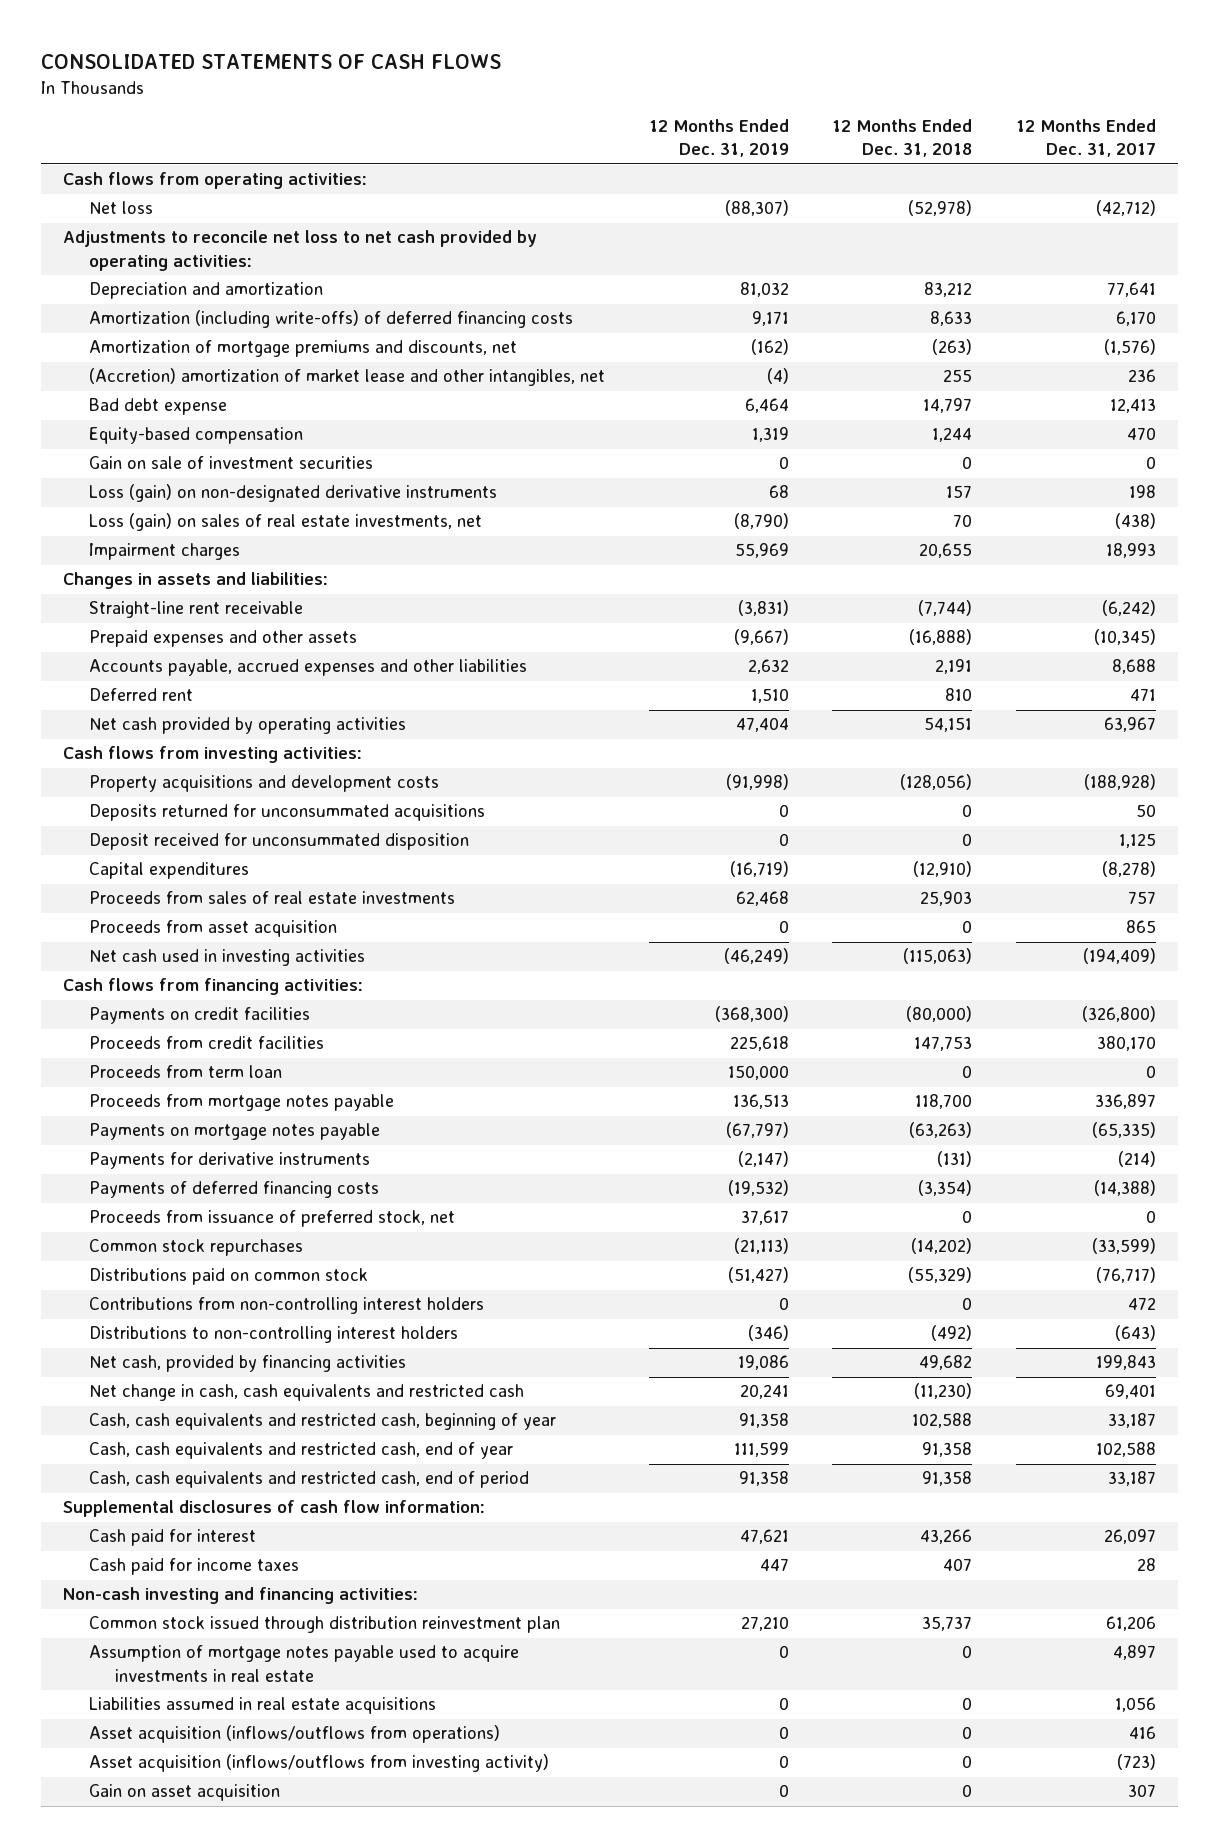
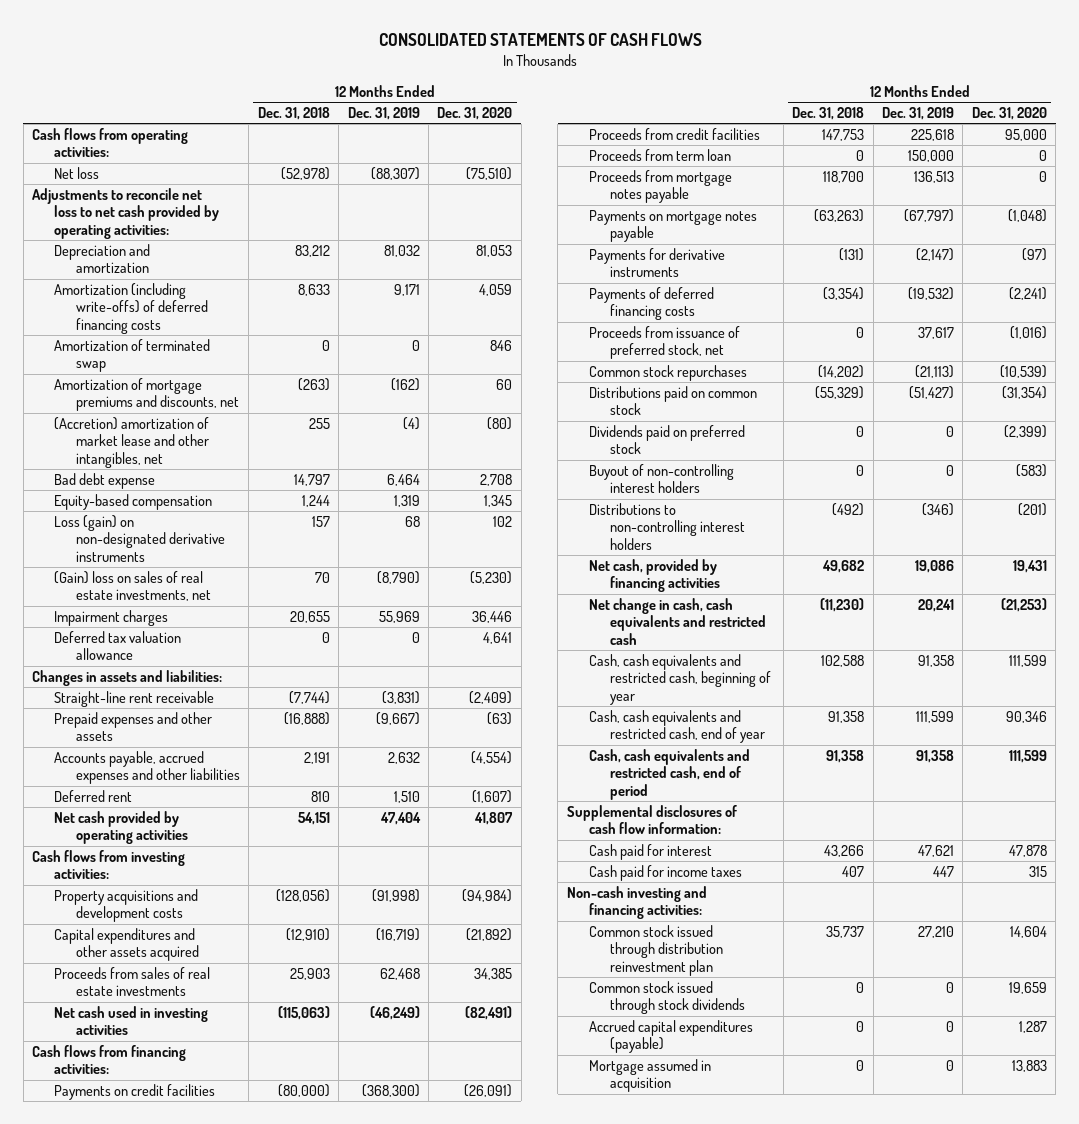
- | 12 Months Ended Dec. 31, 2019 | 12 Months Ended Dec. 31, 2018 | 12 Months Ended Dec. 31, 2017
+ | 12 Months Ended Dec. 31, 2018 | 12 Months Ended Dec. 31, 2019 | 12 Months Ended Dec. 31, 2020
+ Amortization of terminated swap | 0 | 0 | 846
- Gain on sale of investment securities | 0 | 0 | 0
- Loss (gain) on sales of real estate investments, net | (8,790) | 70 | (438)
+ (Gain) loss on sales of real estate investments, net | 70 | (8,790) | (5,230)
+ Deferred tax valuation allowance | 0 | 0 | 4,641
- Deposits returned for unconsummated acquisitions | 0 | 0 | 50
- Deposit received for unconsummated disposition | 0 | 0 | 1,125
- Capital expenditures | (16,719) | (12,910) | (8,278)
+ Capital expenditures and other assets acquired | (12,910) | (16,719) | (21,892)
- Proceeds from asset acquisition | 0 | 0 | 865
- Contributions from non-controlling interest holders | 0 | 0 | 472
+ Dividends paid on preferred stock | 0 | 0 | (2,399)
+ Buyout of non-controlling interest holders | 0 | 0 | (583)
- Assumption of mortgage notes payable used to acquire investments in real estate | 0 | 0 | 4,897
- Liabilities assumed in real estate acquisitions | 0 | 0 | 1,056
- Asset acquisition (inflows/outflows from operations) | 0 | 0 | 416
- Asset acquisition (inflows/outflows from investing activity) | 0 | 0 | (723)
- Gain on asset acquisition | 0 | 0 | 307
+ Common stock issued through stock dividends | 0 | 0 | 19,659
+ Accrued capital expenditures (payable) | 0 | 0 | 1,287
+ Mortgage assumed in acquisition | 0 | 0 | 13,883

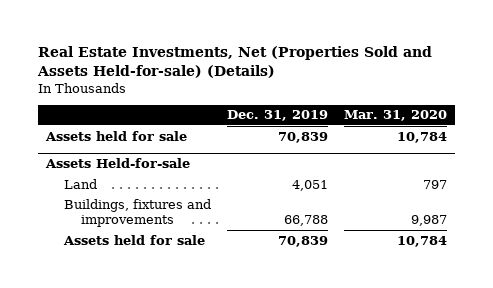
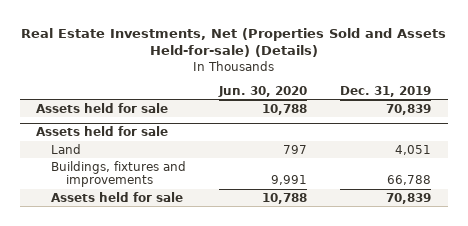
- | Dec. 31, 2019 | Mar. 31, 2020
+ | Jun. 30, 2020 | Dec. 31, 2019
- Assets Held-for-sale
+ Assets held for sale

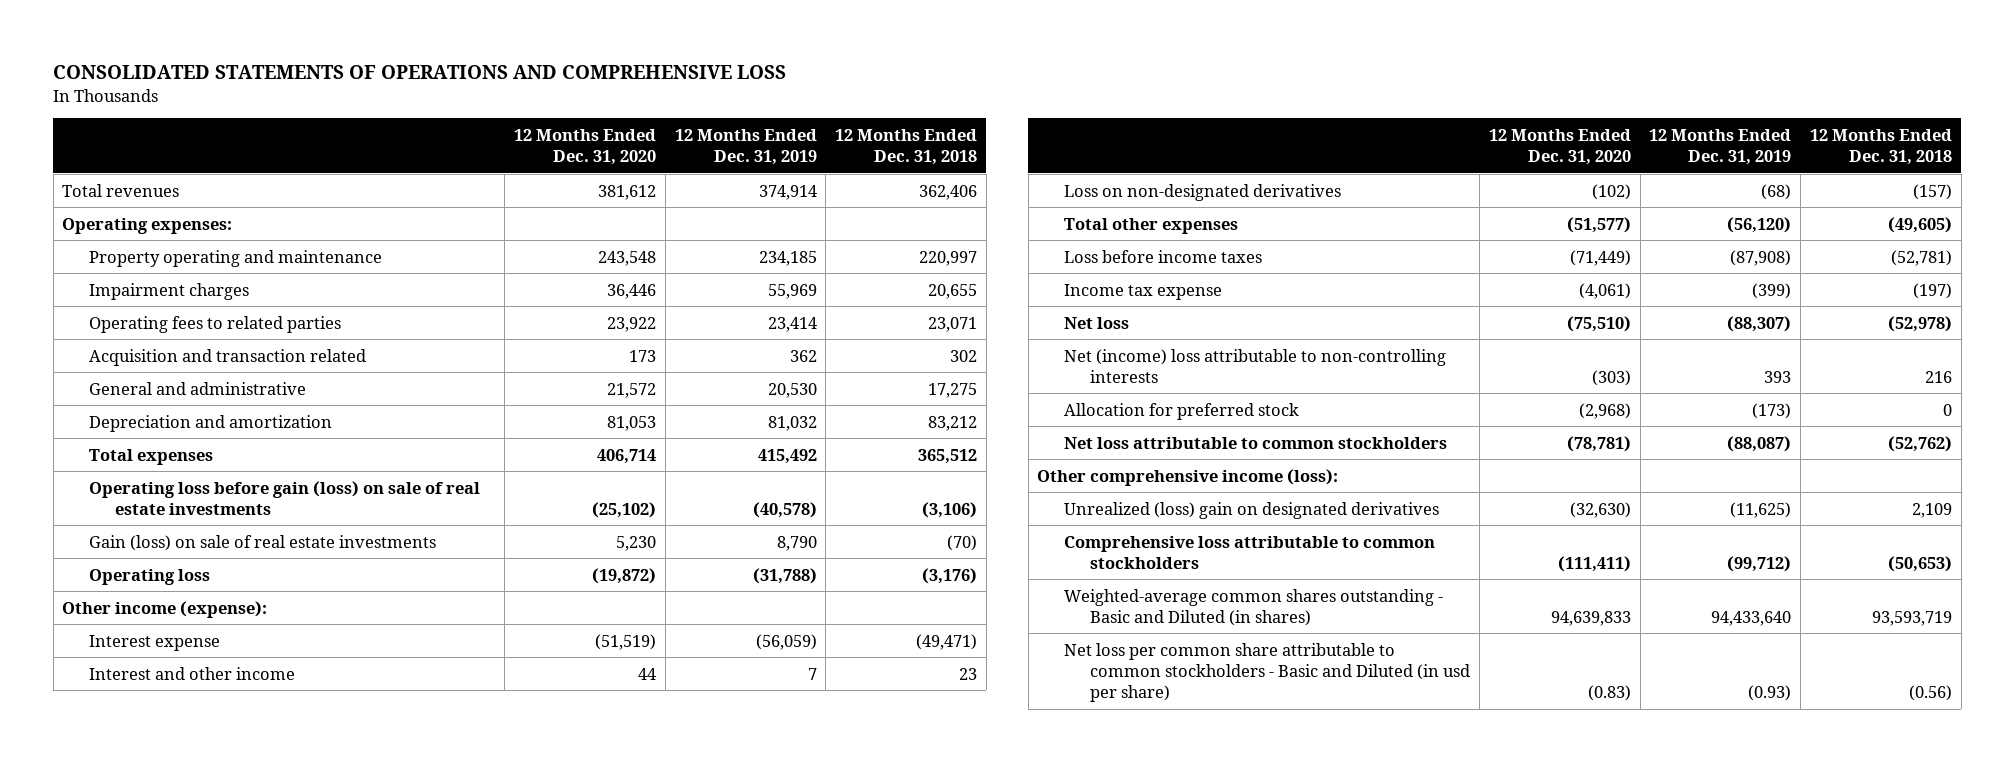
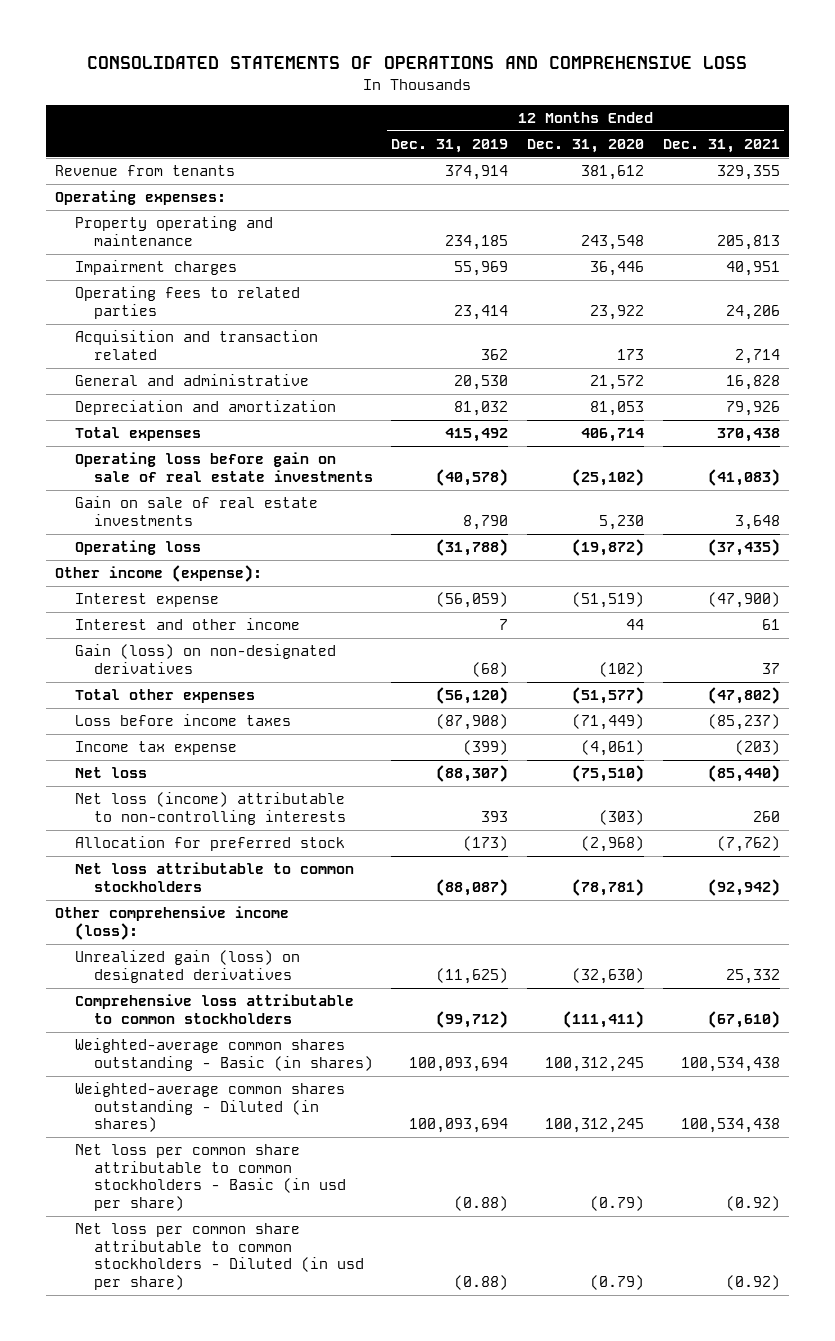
- | 12 Months Ended Dec. 31, 2020 | 12 Months Ended Dec. 31, 2019 | 12 Months Ended Dec. 31, 2018
+ | 12 Months Ended Dec. 31, 2019 | 12 Months Ended Dec. 31, 2020 | 12 Months Ended Dec. 31, 2021
- Total revenues | 381,612 | 374,914 | 362,406
+ Revenue from tenants | 374,914 | 381,612 | 329,355
- Operating loss before gain (loss) on sale of real estate investments | (25,102) | (40,578) | (3,106)
- Gain (loss) on sale of real estate investments | 5,230 | 8,790 | (70)
+ Operating loss before gain on sale of real estate investments | (40,578) | (25,102) | (41,083)
+ Gain on sale of real estate investments | 8,790 | 5,230 | 3,648
- Loss on non-designated derivatives | (102) | (68) | (157)
+ Gain (loss) on non-designated derivatives | (68) | (102) | 37
- Net (income) loss attributable to non-controlling interests | (303) | 393 | 216
+ Net loss (income) attributable to non-controlling interests | 393 | (303) | 260
- Unrealized (loss) gain on designated derivatives | (32,630) | (11,625) | 2,109
+ Unrealized gain (loss) on designated derivatives | (11,625) | (32,630) | 25,332
- Weighted-average common shares outstanding - Basic and Diluted (in shares) | 94,639,833 | 94,433,640 | 93,593,719
- Net loss per common share attributable to common stockholders - Basic and Diluted (in usd per share) | (0.83) | (0.93) | (0.56)
+ Weighted-average common shares outstanding - Basic (in shares) | 100,093,694 | 100,312,245 | 100,534,438
+ Weighted-average common shares outstanding - Diluted (in shares) | 100,093,694 | 100,312,245 | 100,534,438
+ Net loss per common share attributable to common stockholders - Basic (in usd per share) | (0.88) | (0.79) | (0.92)
+ Net loss per common share attributable to common stockholders - Diluted (in usd per share) | (0.88) | (0.79) | (0.92)

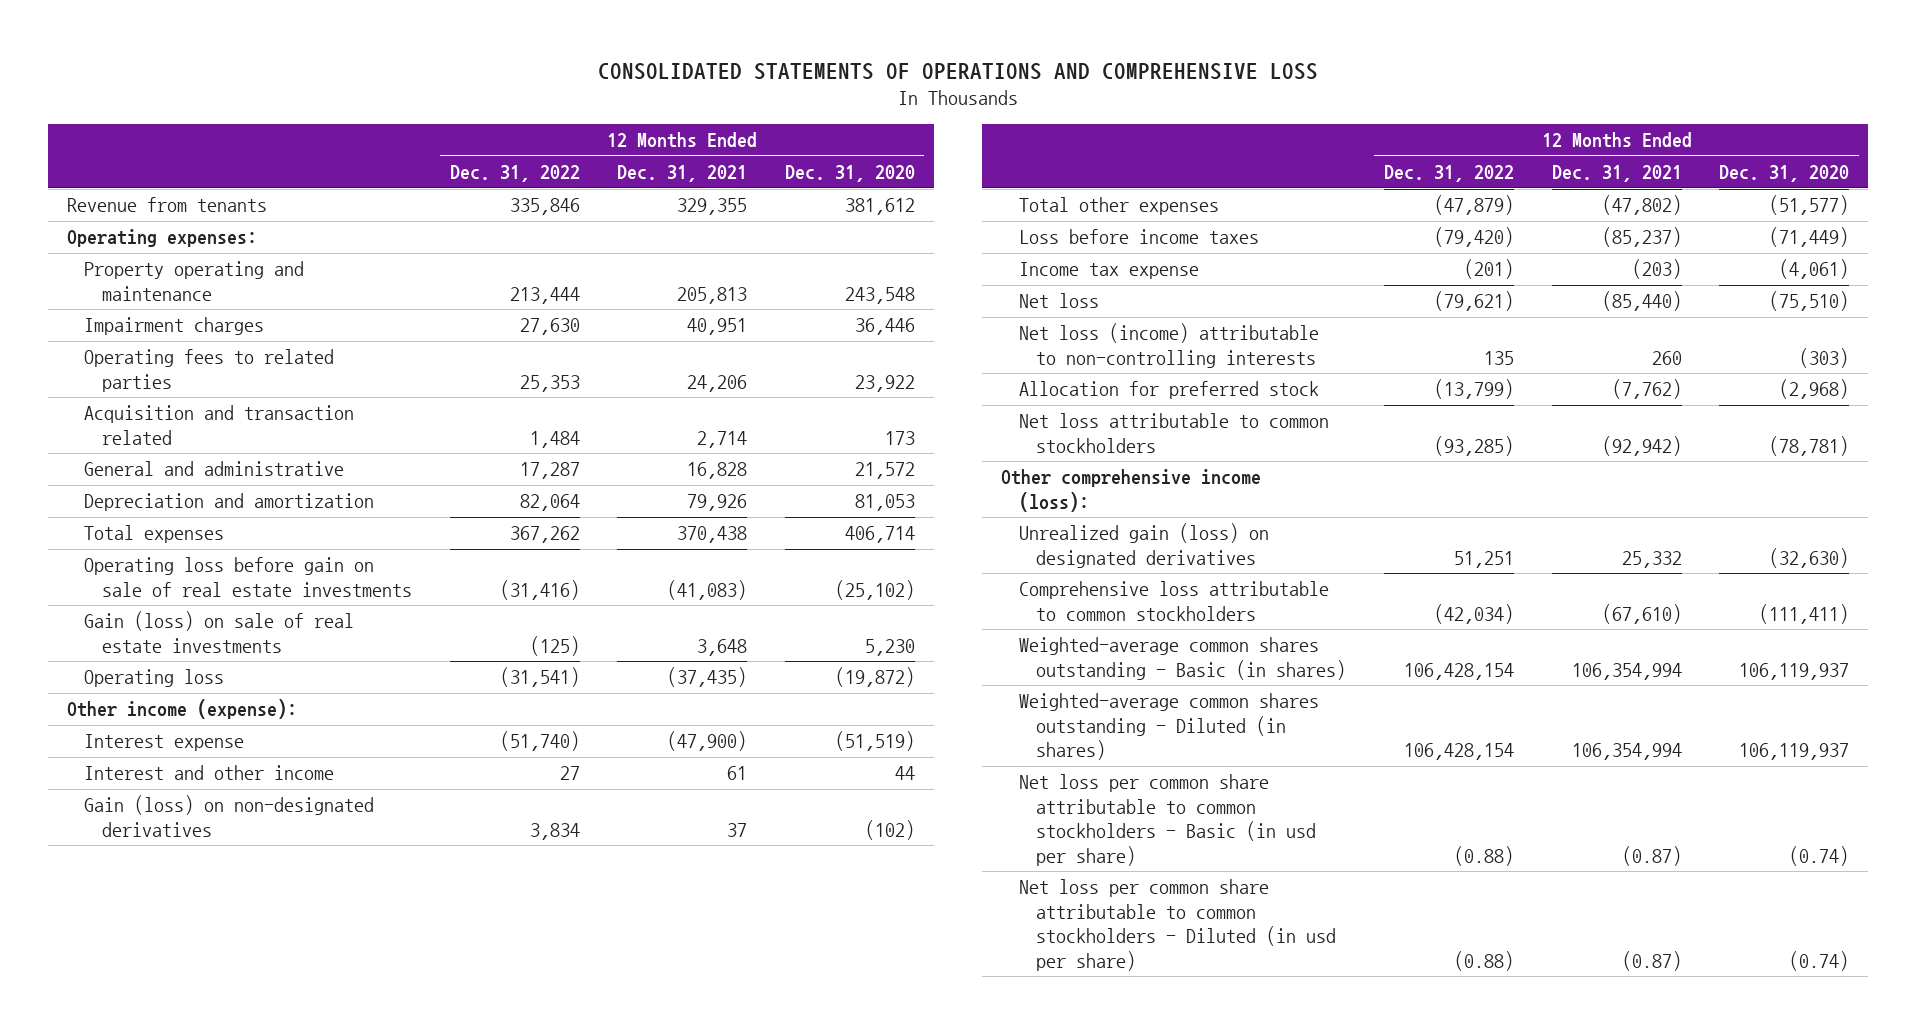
- | 12 Months Ended Dec. 31, 2019 | 12 Months Ended Dec. 31, 2020 | 12 Months Ended Dec. 31, 2021
+ | 12 Months Ended Dec. 31, 2022 | 12 Months Ended Dec. 31, 2021 | 12 Months Ended Dec. 31, 2020
- Gain on sale of real estate investments | 8,790 | 5,230 | 3,648
+ Gain (loss) on sale of real estate investments | (125) | 3,648 | 5,230
- Weighted-average common shares outstanding - Basic (in shares) | 100,093,694 | 100,312,245 | 100,534,438
- Weighted-average common shares outstanding - Diluted (in shares) | 100,093,694 | 100,312,245 | 100,534,438
- Net loss per common share attributable to common stockholders - Basic (in usd per share) | (0.88) | (0.79) | (0.92)
- Net loss per common share attributable to common stockholders - Diluted (in usd per share) | (0.88) | (0.79) | (0.92)
+ Weighted-average common shares outstanding - Basic (in shares) | 106,428,154 | 106,354,994 | 106,119,937
+ Weighted-average common shares outstanding - Diluted (in shares) | 106,428,154 | 106,354,994 | 106,119,937
+ Net loss per common share attributable to common stockholders - Basic (in usd per share) | (0.88) | (0.87) | (0.74)
+ Net loss per common share attributable to common stockholders - Diluted (in usd per share) | (0.88) | (0.87) | (0.74)

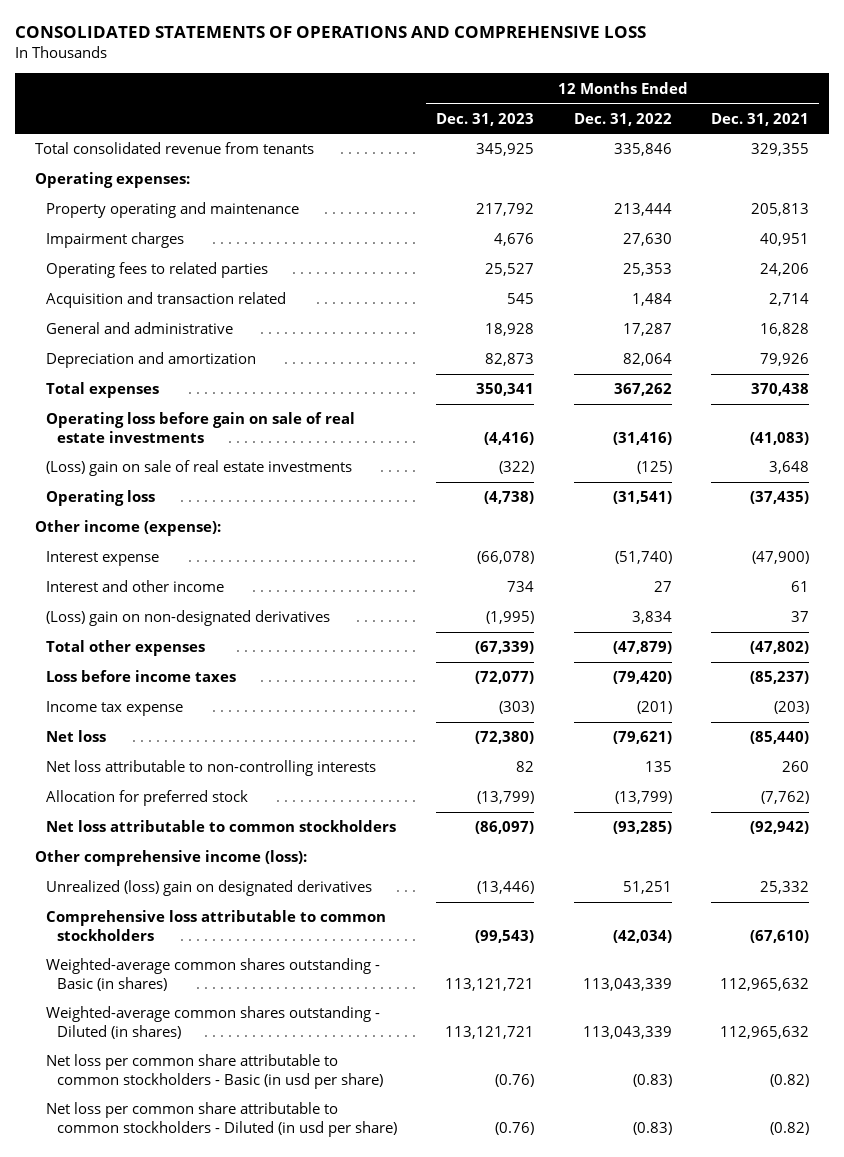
- | 12 Months Ended Dec. 31, 2022 | 12 Months Ended Dec. 31, 2021 | 12 Months Ended Dec. 31, 2020
+ | 12 Months Ended Dec. 31, 2023 | 12 Months Ended Dec. 31, 2022 | 12 Months Ended Dec. 31, 2021
- Revenue from tenants | 335,846 | 329,355 | 381,612
+ Total consolidated revenue from tenants | 345,925 | 335,846 | 329,355
- Gain (loss) on sale of real estate investments | (125) | 3,648 | 5,230
+ (Loss) gain on sale of real estate investments | (322) | (125) | 3,648
- Gain (loss) on non-designated derivatives | 3,834 | 37 | (102)
+ (Loss) gain on non-designated derivatives | (1,995) | 3,834 | 37
- Net loss (income) attributable to non-controlling interests | 135 | 260 | (303)
+ Net loss attributable to non-controlling interests | 82 | 135 | 260
- Unrealized gain (loss) on designated derivatives | 51,251 | 25,332 | (32,630)
+ Unrealized (loss) gain on designated derivatives | (13,446) | 51,251 | 25,332
- Weighted-average common shares outstanding - Basic (in shares) | 106,428,154 | 106,354,994 | 106,119,937
- Weighted-average common shares outstanding - Diluted (in shares) | 106,428,154 | 106,354,994 | 106,119,937
- Net loss per common share attributable to common stockholders - Basic (in usd per share) | (0.88) | (0.87) | (0.74)
- Net loss per common share attributable to common stockholders - Diluted (in usd per share) | (0.88) | (0.87) | (0.74)
+ Weighted-average common shares outstanding - Basic (in shares) | 113,121,721 | 113,043,339 | 112,965,632
+ Weighted-average common shares outstanding - Diluted (in shares) | 113,121,721 | 113,043,339 | 112,965,632
+ Net loss per common share attributable to common stockholders - Basic (in usd per share) | (0.76) | (0.83) | (0.82)
+ Net loss per common share attributable to common stockholders - Diluted (in usd per share) | (0.76) | (0.83) | (0.82)

